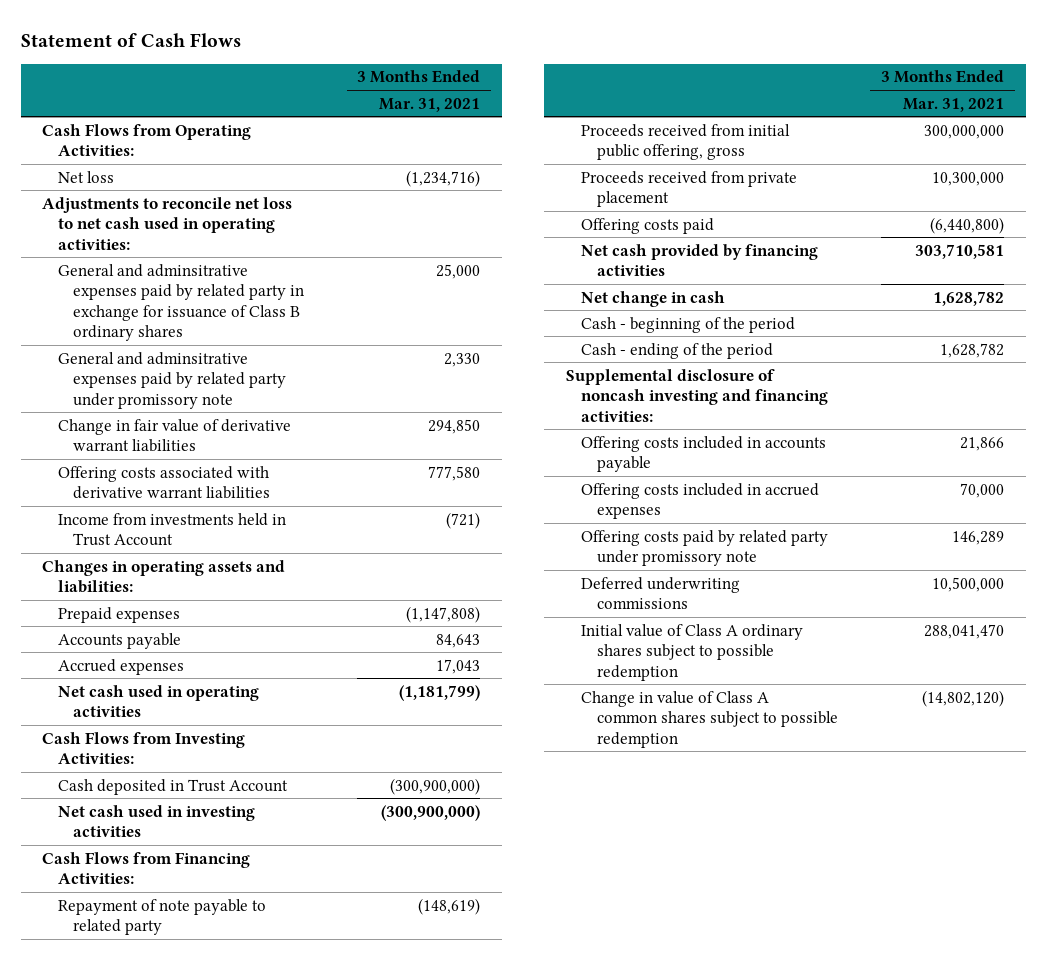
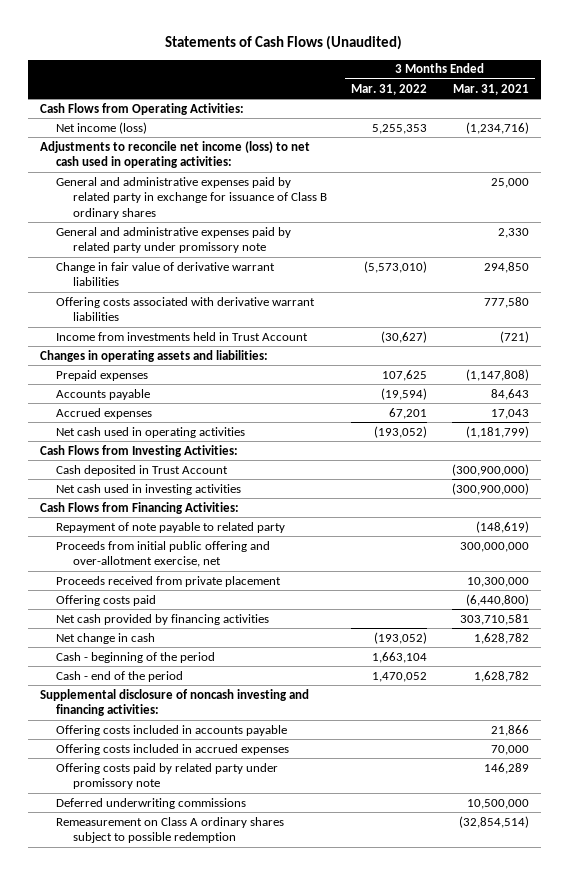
- Statement of Cash Flows
+ Statements of Cash Flows (Unaudited)
- | 3 Months Ended Mar. 31, 2021
+ | 3 Months Ended Mar. 31, 2022 | 3 Months Ended Mar. 31, 2021
- Net loss | (1,234,716)
- Adjustments to reconcile net loss to net cash used in operating activities:
- General and adminsitrative expenses paid by related party in exchange for issuance of Class B ordinary shares | 25,000
- General and adminsitrative expenses paid by related party under promissory note | 2,330
+ Net income (loss) | 5,255,353 | (1,234,716)
+ Adjustments to reconcile net income (loss) to net cash used in operating activities:
+ General and administrative expenses paid by related party in exchange for issuance of Class B ordinary shares | | 25,000
+ General and administrative expenses paid by related party under promissory note | | 2,330
- Proceeds received from initial public offering, gross | 300,000,000
+ Proceeds from initial public offering and over-allotment exercise, net | | 300,000,000
- Cash - ending of the period | 1,628,782
+ Cash - end of the period | 1,470,052 | 1,628,782
- Initial value of Class A ordinary shares subject to possible redemption | 288,041,470
- Change in value of Class A common shares subject to possible redemption | (14,802,120)
+ Remeasurement on Class A ordinary shares subject to possible redemption | | (32,854,514)

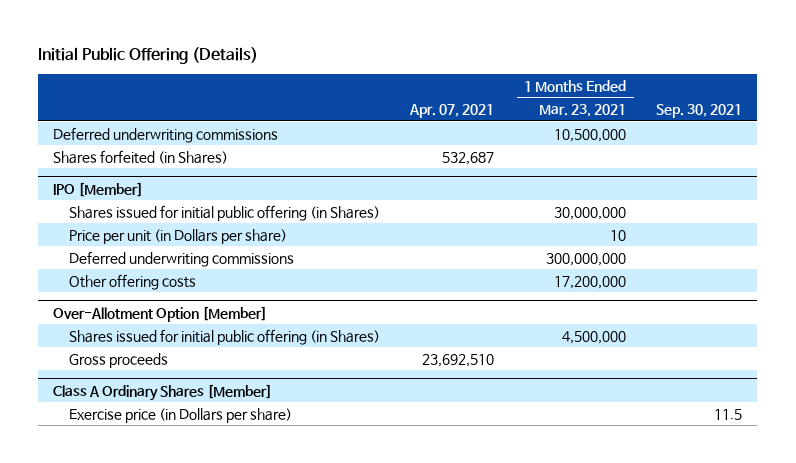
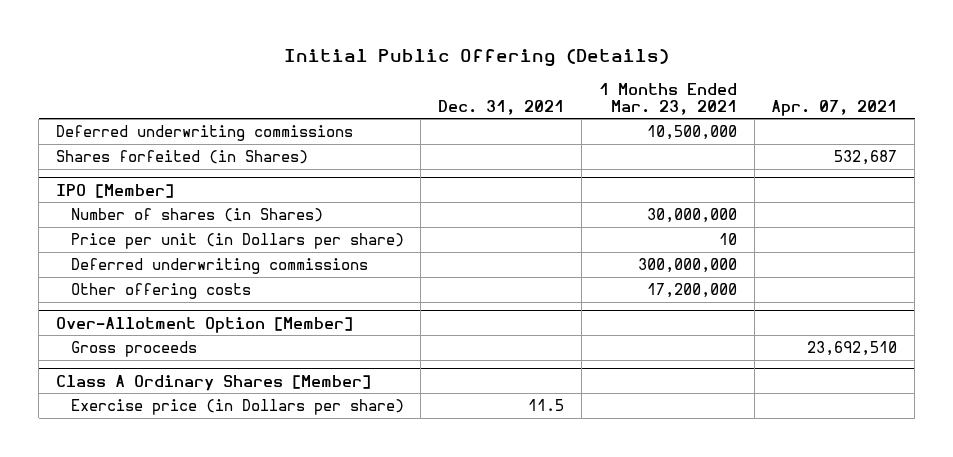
- | Apr. 07, 2021 | 1 Months Ended Mar. 23, 2021 | Sep. 30, 2021
+ | Dec. 31, 2021 | 1 Months Ended Mar. 23, 2021 | Apr. 07, 2021
@ IPO [Member]
- Shares issued for initial public offering (in Shares) | | 30,000,000 |
+ Number of shares (in Shares) | | 30,000,000 |
@ Over-Allotment Option [Member]
- Shares issued for initial public offering (in Shares) | | 4,500,000 |

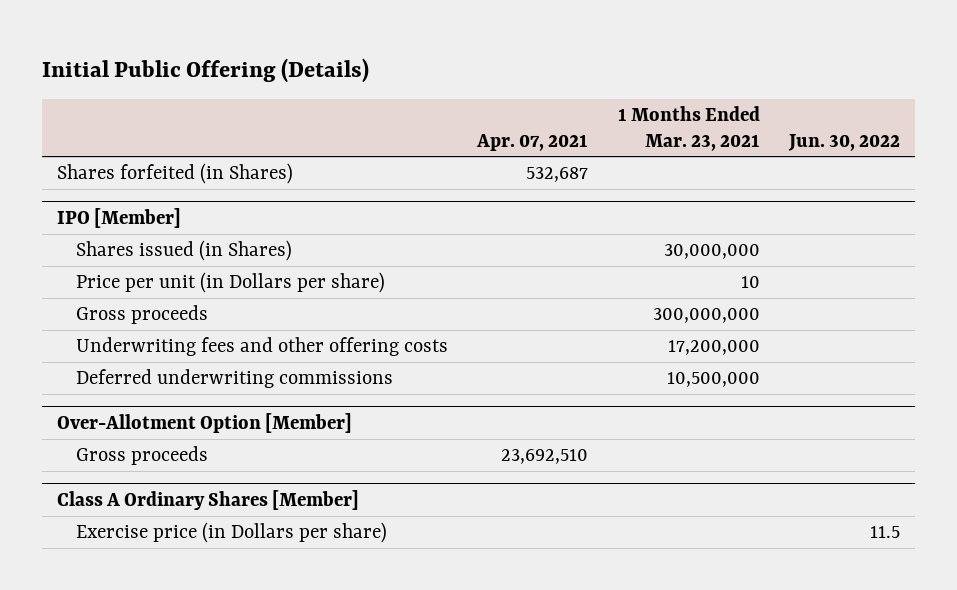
- | Dec. 31, 2021 | 1 Months Ended Mar. 23, 2021 | Apr. 07, 2021
+ | Apr. 07, 2021 | 1 Months Ended Mar. 23, 2021 | Jun. 30, 2022
- Deferred underwriting commissions | | 10,500,000 |
@ IPO [Member]
- Number of shares (in Shares) | | 30,000,000 |
+ Shares issued (in Shares) | | 30,000,000 |
- Deferred underwriting commissions | | 300,000,000 |
- Other offering costs | | 17,200,000 |
+ Gross proceeds | | 300,000,000 |
+ Underwriting fees and other offering costs | | 17,200,000 |
+ Deferred underwriting commissions | | 10,500,000 |

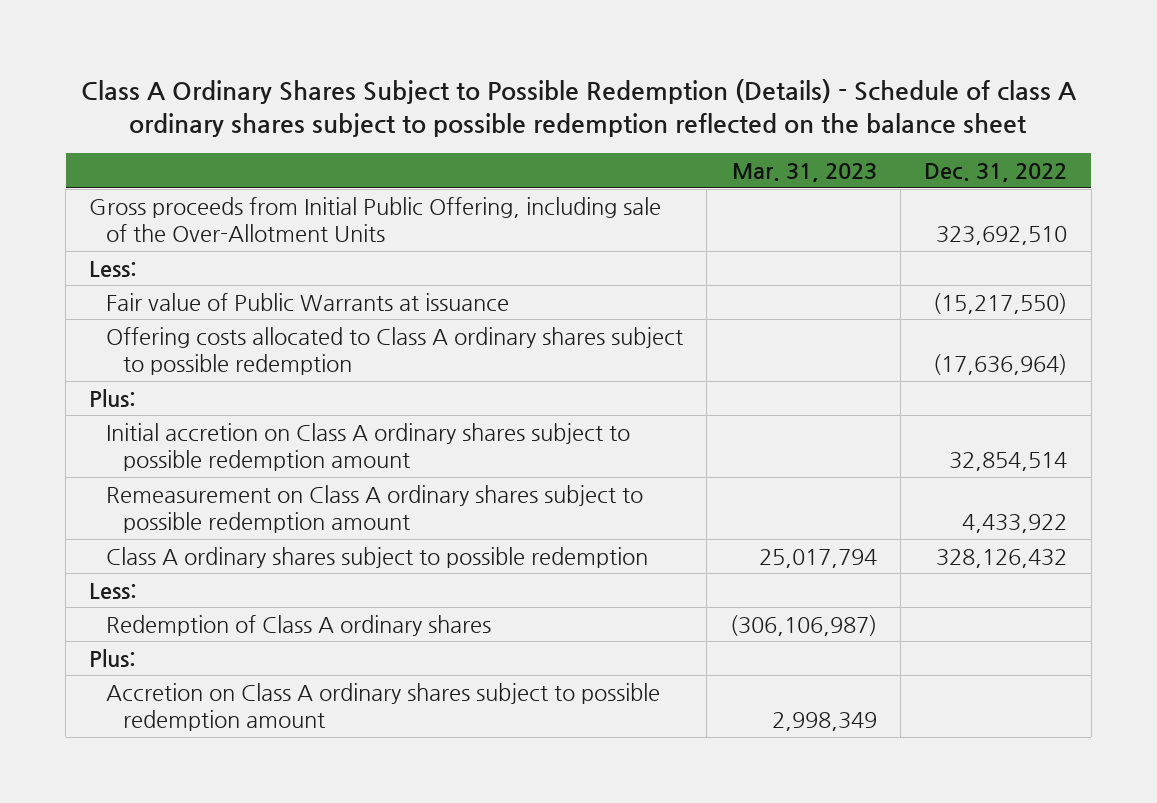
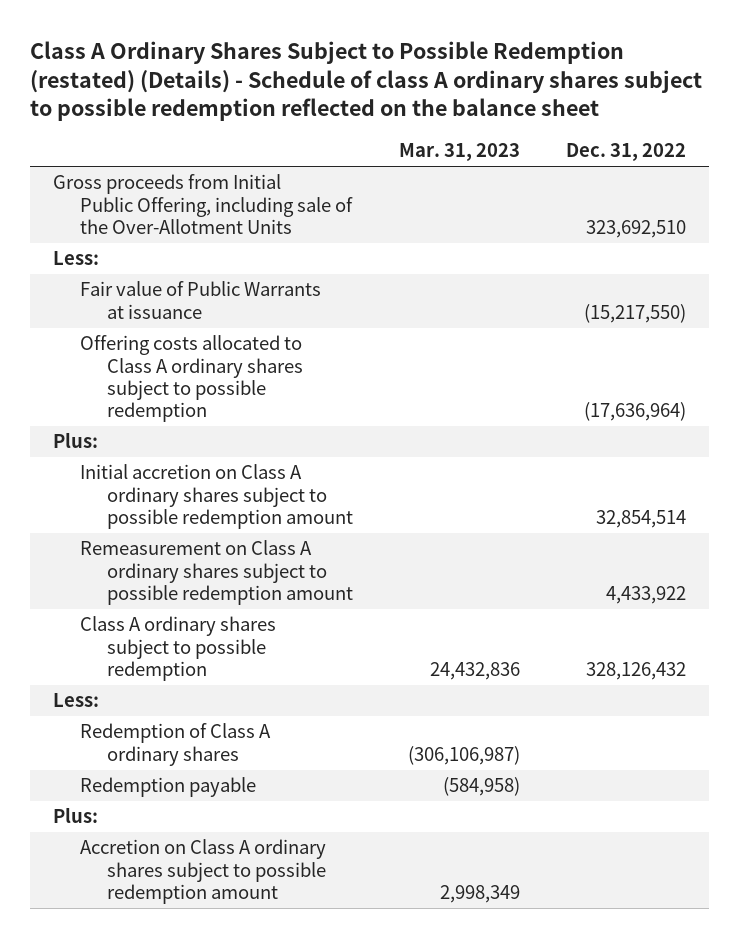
- Class A Ordinary Shares Subject to Possible Redemption (Details) - Schedule of class A ordinary shares subject to possible redemption reflected on the balance sheet
+ Class A Ordinary Shares Subject to Possible Redemption (restated) (Details) - Schedule of class A ordinary shares subject to possible redemption reflected on the balance sheet
- Class A ordinary shares subject to possible redemption | 25,017,794 | 328,126,432
+ Class A ordinary shares subject to possible redemption | 24,432,836 | 328,126,432
+ Redemption payable | (584,958) |

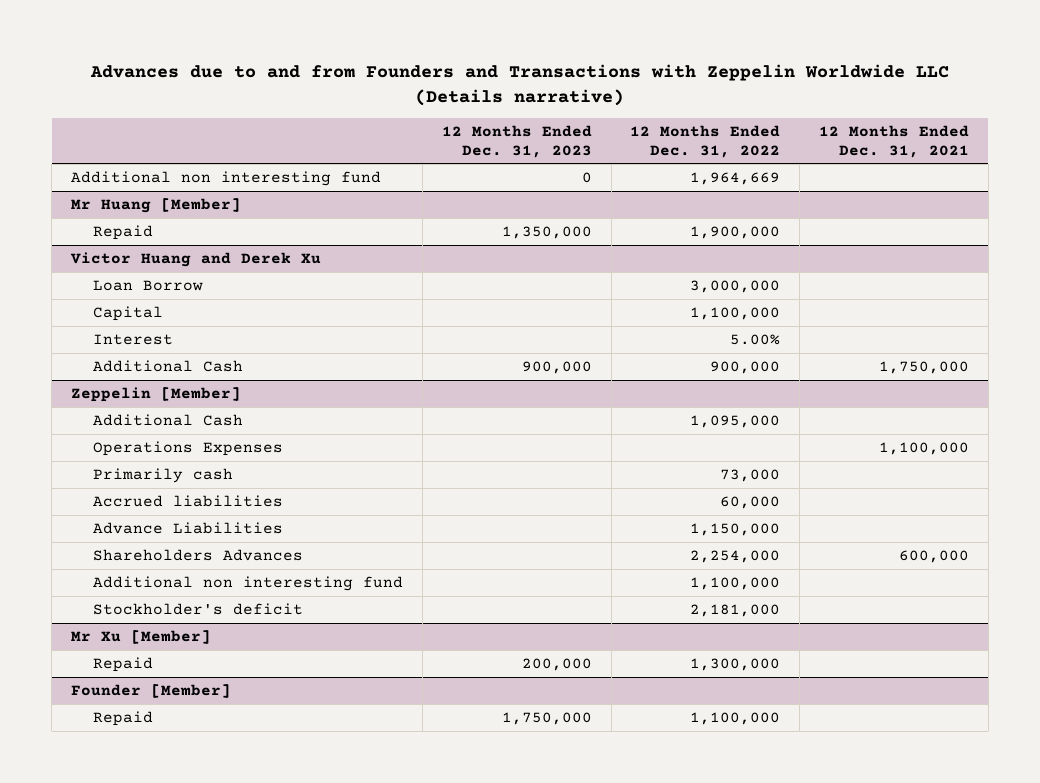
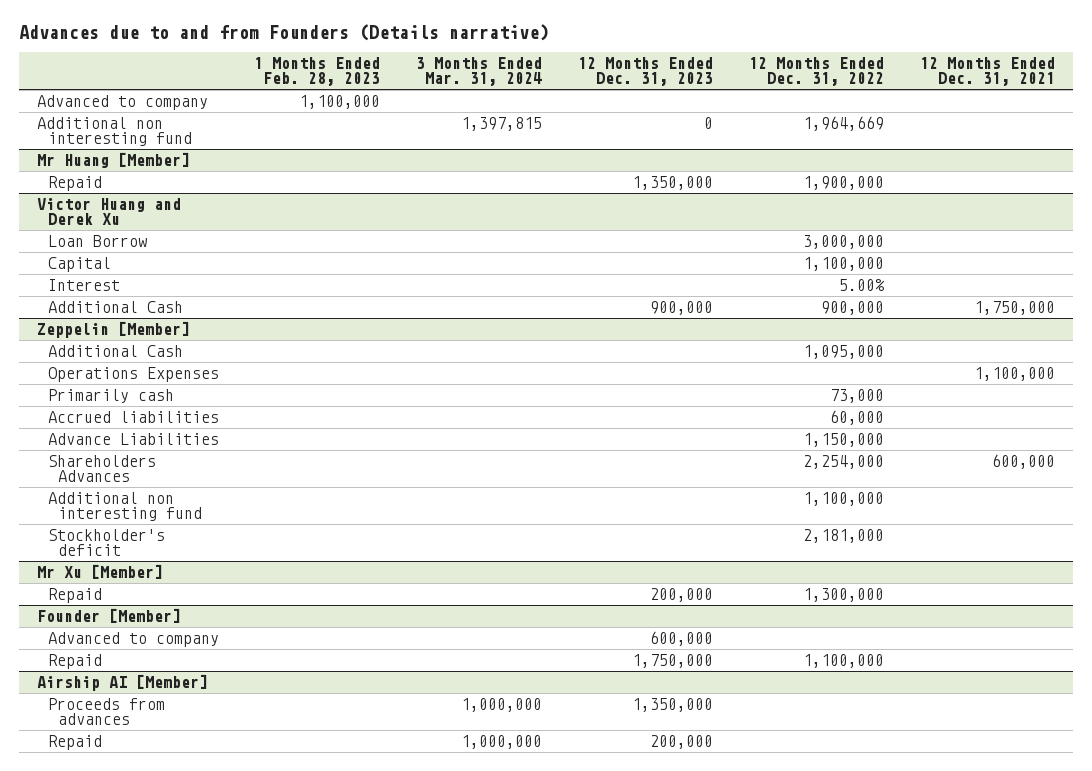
- Advances due to and from Founders and Transactions with Zeppelin Worldwide LLC (Details narrative)
+ Advances due to and from Founders (Details narrative)
- | 12 Months Ended Dec. 31, 2023 | 12 Months Ended Dec. 31, 2022 | 12 Months Ended Dec. 31, 2021
+ | 1 Months Ended Feb. 28, 2023 | 3 Months Ended Mar. 31, 2024 | 12 Months Ended Dec. 31, 2023 | 12 Months Ended Dec. 31, 2022 | 12 Months Ended Dec. 31, 2021
+ Advanced to company | 1,100,000 | | | |
@ Founder [Member]
+ Advanced to company | | | 600,000 | |
+ Airship AI [Member]
+ Proceeds from advances | | 1,000,000 | 1,350,000 | |
+ Repaid | | 1,000,000 | 200,000 | |

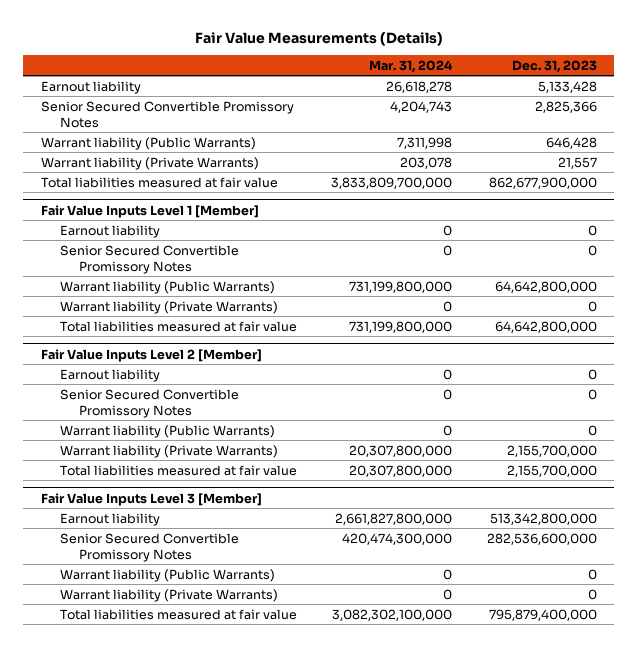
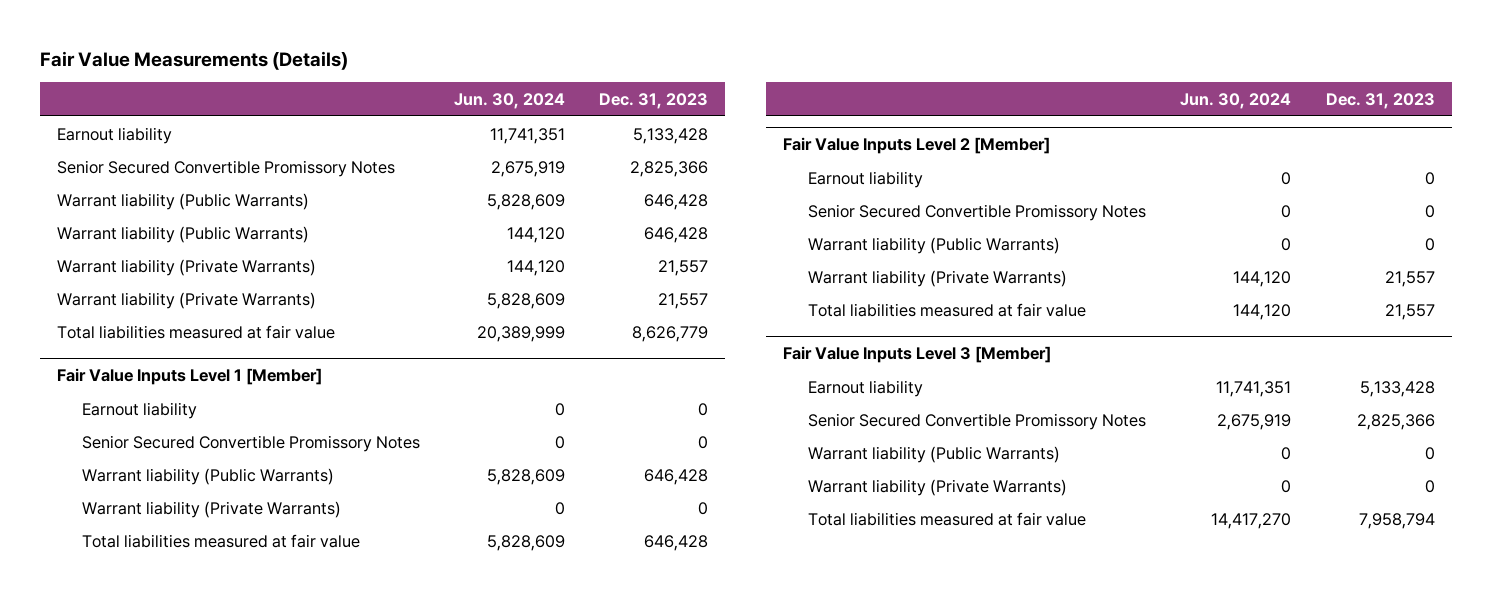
- | Mar. 31, 2024 | Dec. 31, 2023
+ | Jun. 30, 2024 | Dec. 31, 2023
+ Warrant liability (Public Warrants) | 144,120 | 646,428
- Total liabilities measured at fair value | 3,833,809,700,000 | 862,677,900,000
+ Warrant liability (Private Warrants) | 5,828,609 | 21,557
+ Total liabilities measured at fair value | 20,389,999 | 8,626,779
@ Fair Value Inputs Level 1 [Member]
- Warrant liability (Public Warrants) | 731,199,800,000 | 64,642,800,000
+ Warrant liability (Public Warrants) | 5,828,609 | 646,428
- Total liabilities measured at fair value | 731,199,800,000 | 64,642,800,000
+ Total liabilities measured at fair value | 5,828,609 | 646,428
@ Fair Value Inputs Level 2 [Member]
- Warrant liability (Private Warrants) | 20,307,800,000 | 2,155,700,000
- Total liabilities measured at fair value | 20,307,800,000 | 2,155,700,000
+ Warrant liability (Private Warrants) | 144,120 | 21,557
+ Total liabilities measured at fair value | 144,120 | 21,557
@ Fair Value Inputs Level 3 [Member]
- Earnout liability | 2,661,827,800,000 | 513,342,800,000
- Senior Secured Convertible Promissory Notes | 420,474,300,000 | 282,536,600,000
+ Earnout liability | 11,741,351 | 5,133,428
+ Senior Secured Convertible Promissory Notes | 2,675,919 | 2,825,366
- Total liabilities measured at fair value | 3,082,302,100,000 | 795,879,400,000
+ Total liabilities measured at fair value | 14,417,270 | 7,958,794

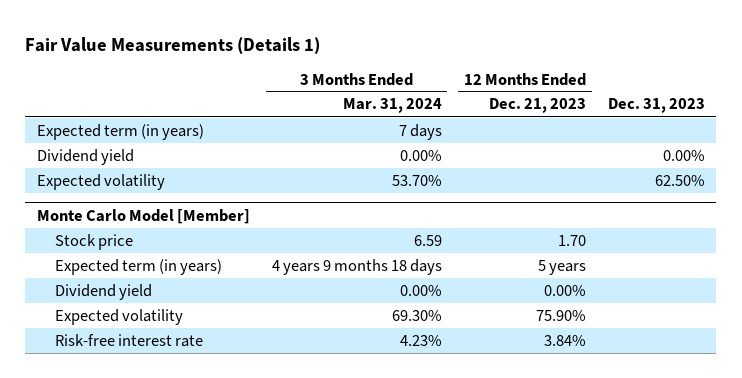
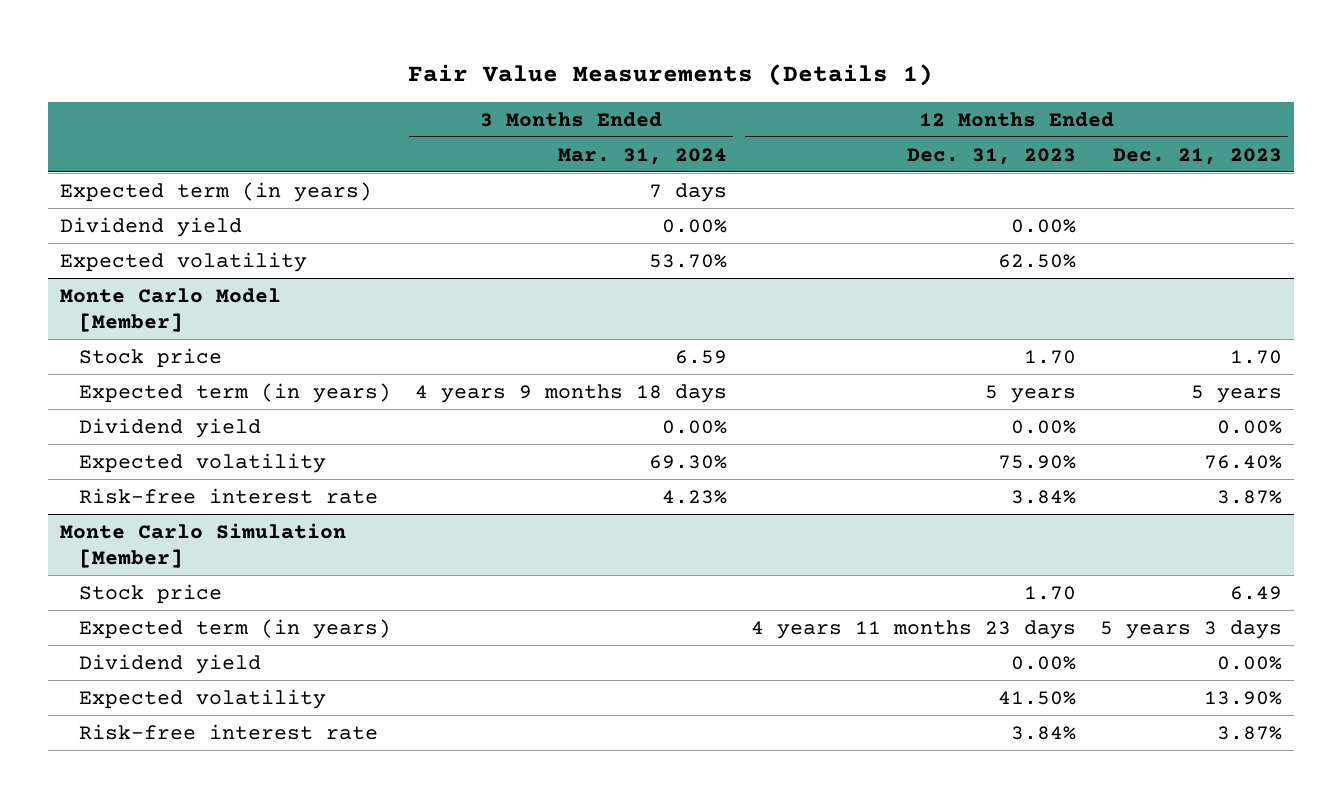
- | 3 Months Ended Mar. 31, 2024 | 12 Months Ended Dec. 21, 2023 | Dec. 31, 2023
+ | 3 Months Ended Mar. 31, 2024 | 12 Months Ended Dec. 31, 2023 | 12 Months Ended Dec. 21, 2023
@ Monte Carlo Model [Member]
- Expected volatility | 69.30% | 75.90% |
- Risk-free interest rate | 4.23% | 3.84% |
+ Expected volatility | 69.30% | 75.90% | 76.40%
+ Risk-free interest rate | 4.23% | 3.84% | 3.87%
+ Monte Carlo Simulation [Member]
+ Stock price | | 1.70 | 6.49
+ Expected term (in years) | | 4 years 11 months 23 days | 5 years 3 days
+ Dividend yield | | 0.00% | 0.00%
+ Expected volatility | | 41.50% | 13.90%
+ Risk-free interest rate | | 3.84% | 3.87%

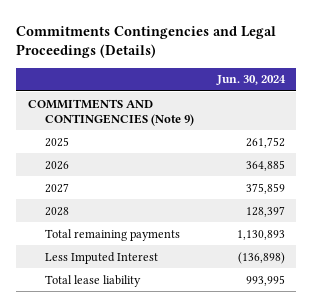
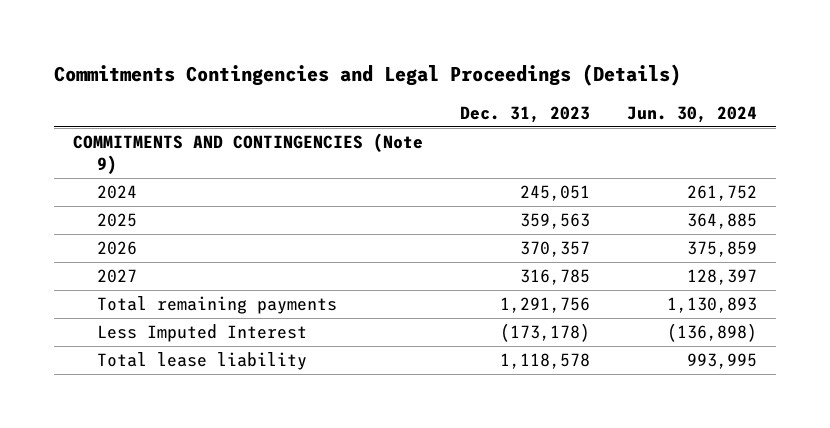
- | Jun. 30, 2024
+ | Dec. 31, 2023 | Jun. 30, 2024
- 2025 | 261,752
- 2026 | 364,885
- 2027 | 375,859
- 2028 | 128,397
+ 2024 | 245,051 | 261,752
+ 2025 | 359,563 | 364,885
+ 2026 | 370,357 | 375,859
+ 2027 | 316,785 | 128,397

